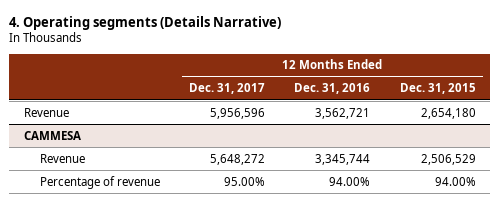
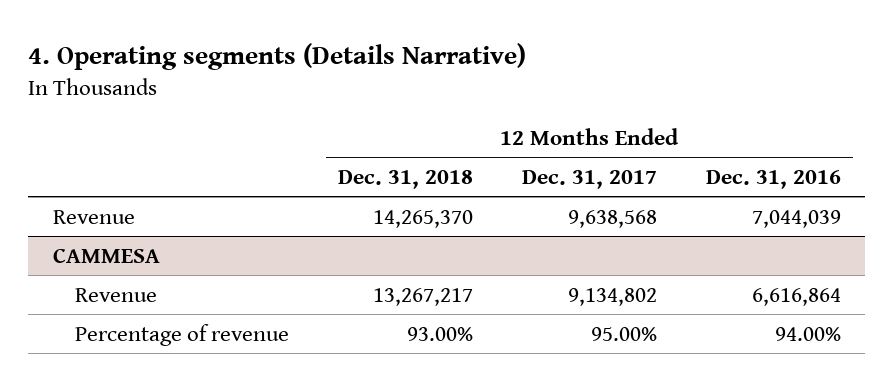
- | 12 Months Ended Dec. 31, 2017 | 12 Months Ended Dec. 31, 2016 | 12 Months Ended Dec. 31, 2015
+ | 12 Months Ended Dec. 31, 2018 | 12 Months Ended Dec. 31, 2017 | 12 Months Ended Dec. 31, 2016
- Revenue | 5,956,596 | 3,562,721 | 2,654,180
+ Revenue | 14,265,370 | 9,638,568 | 7,044,039
@ CAMMESA
- Revenue | 5,648,272 | 3,345,744 | 2,506,529
+ Revenue | 13,267,217 | 9,134,802 | 6,616,864

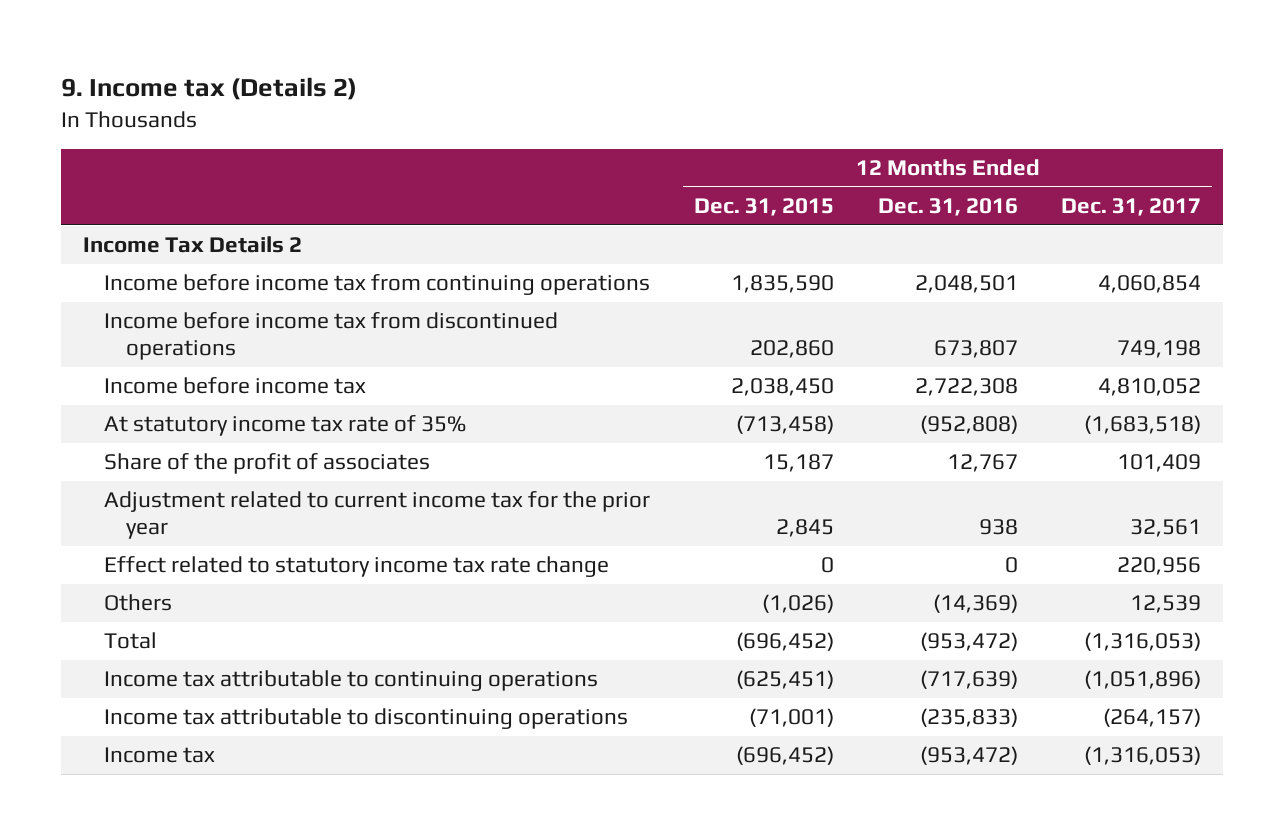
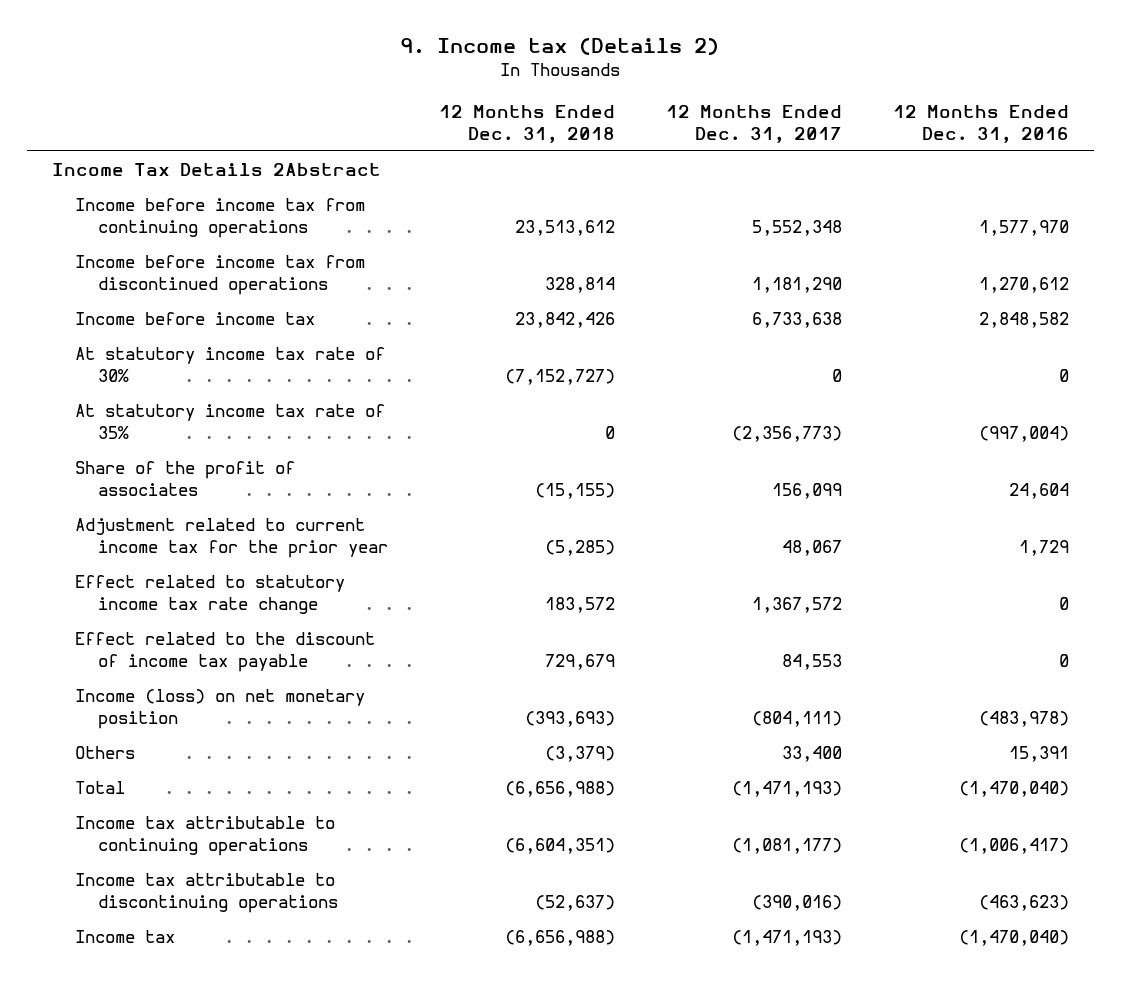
- | 12 Months Ended Dec. 31, 2015 | 12 Months Ended Dec. 31, 2016 | 12 Months Ended Dec. 31, 2017
+ | 12 Months Ended Dec. 31, 2018 | 12 Months Ended Dec. 31, 2017 | 12 Months Ended Dec. 31, 2016
- Income Tax Details 2
- Income before income tax from continuing operations | 1,835,590 | 2,048,501 | 4,060,854
- Income before income tax from discontinued operations | 202,860 | 673,807 | 749,198
- Income before income tax | 2,038,450 | 2,722,308 | 4,810,052
- At statutory income tax rate of 35% | (713,458) | (952,808) | (1,683,518)
- Share of the profit of associates | 15,187 | 12,767 | 101,409
- Adjustment related to current income tax for the prior year | 2,845 | 938 | 32,561
- Effect related to statutory income tax rate change | 0 | 0 | 220,956
- Others | (1,026) | (14,369) | 12,539
- Total | (696,452) | (953,472) | (1,316,053)
- Income tax attributable to continuing operations | (625,451) | (717,639) | (1,051,896)
- Income tax attributable to discontinuing operations | (71,001) | (235,833) | (264,157)
- Income tax | (696,452) | (953,472) | (1,316,053)
+ Income Tax Details 2Abstract
+ Income before income tax from continuing operations | 23,513,612 | 5,552,348 | 1,577,970
+ Income before income tax from discontinued operations | 328,814 | 1,181,290 | 1,270,612
+ Income before income tax | 23,842,426 | 6,733,638 | 2,848,582
+ At statutory income tax rate of 30% | (7,152,727) | 0 | 0
+ At statutory income tax rate of 35% | 0 | (2,356,773) | (997,004)
+ Share of the profit of associates | (15,155) | 156,099 | 24,604
+ Adjustment related to current income tax for the prior year | (5,285) | 48,067 | 1,729
+ Effect related to statutory income tax rate change | 183,572 | 1,367,572 | 0
+ Effect related to the discount of income tax payable | 729,679 | 84,553 | 0
+ Income (loss) on net monetary position | (393,693) | (804,111) | (483,978)
+ Others | (3,379) | 33,400 | 15,391
+ Total | (6,656,988) | (1,471,193) | (1,470,040)
+ Income tax attributable to continuing operations | (6,604,351) | (1,081,177) | (1,006,417)
+ Income tax attributable to discontinuing operations | (52,637) | (390,016) | (463,623)
+ Income tax | (6,656,988) | (1,471,193) | (1,470,040)

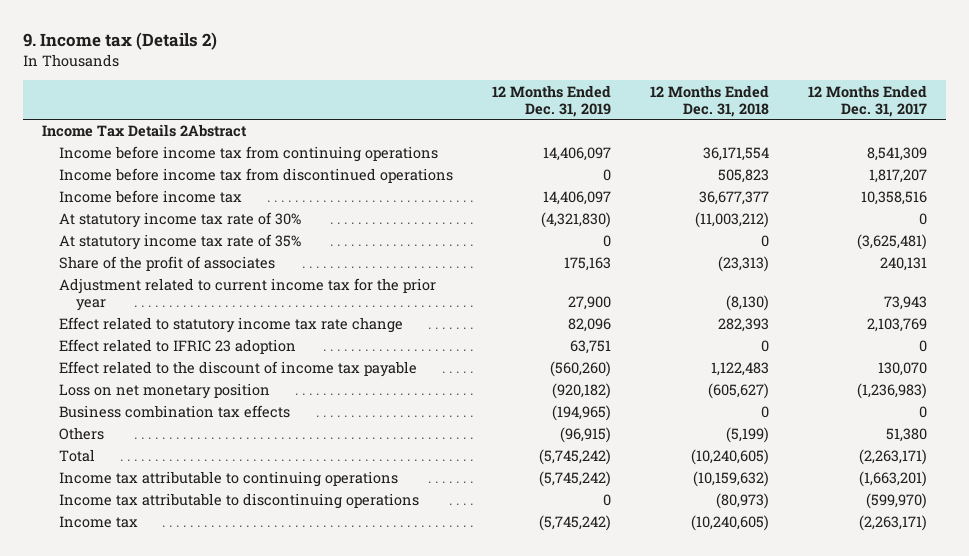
- | 12 Months Ended Dec. 31, 2018 | 12 Months Ended Dec. 31, 2017 | 12 Months Ended Dec. 31, 2016
+ | 12 Months Ended Dec. 31, 2019 | 12 Months Ended Dec. 31, 2018 | 12 Months Ended Dec. 31, 2017
- Income before income tax from continuing operations | 23,513,612 | 5,552,348 | 1,577,970
- Income before income tax from discontinued operations | 328,814 | 1,181,290 | 1,270,612
- Income before income tax | 23,842,426 | 6,733,638 | 2,848,582
- At statutory income tax rate of 30% | (7,152,727) | 0 | 0
- At statutory income tax rate of 35% | 0 | (2,356,773) | (997,004)
- Share of the profit of associates | (15,155) | 156,099 | 24,604
- Adjustment related to current income tax for the prior year | (5,285) | 48,067 | 1,729
- Effect related to statutory income tax rate change | 183,572 | 1,367,572 | 0
- Effect related to the discount of income tax payable | 729,679 | 84,553 | 0
- Income (loss) on net monetary position | (393,693) | (804,111) | (483,978)
- Others | (3,379) | 33,400 | 15,391
- Total | (6,656,988) | (1,471,193) | (1,470,040)
- Income tax attributable to continuing operations | (6,604,351) | (1,081,177) | (1,006,417)
- Income tax attributable to discontinuing operations | (52,637) | (390,016) | (463,623)
- Income tax | (6,656,988) | (1,471,193) | (1,470,040)
+ Income before income tax from continuing operations | 14,406,097 | 36,171,554 | 8,541,309
+ Income before income tax from discontinued operations | 0 | 505,823 | 1,817,207
+ Income before income tax | 14,406,097 | 36,677,377 | 10,358,516
+ At statutory income tax rate of 30% | (4,321,830) | (11,003,212) | 0
+ At statutory income tax rate of 35% | 0 | 0 | (3,625,481)
+ Share of the profit of associates | 175,163 | (23,313) | 240,131
+ Adjustment related to current income tax for the prior year | 27,900 | (8,130) | 73,943
+ Effect related to statutory income tax rate change | 82,096 | 282,393 | 2,103,769
+ Effect related to IFRIC 23 adoption | 63,751 | 0 | 0
+ Effect related to the discount of income tax payable | (560,260) | 1,122,483 | 130,070
+ Loss on net monetary position | (920,182) | (605,627) | (1,236,983)
+ Business combination tax effects | (194,965) | 0 | 0
+ Others | (96,915) | (5,199) | 51,380
+ Total | (5,745,242) | (10,240,605) | (2,263,171)
+ Income tax attributable to continuing operations | (5,745,242) | (10,159,632) | (1,663,201)
+ Income tax attributable to discontinuing operations | 0 | (80,973) | (599,970)
+ Income tax | (5,745,242) | (10,240,605) | (2,263,171)

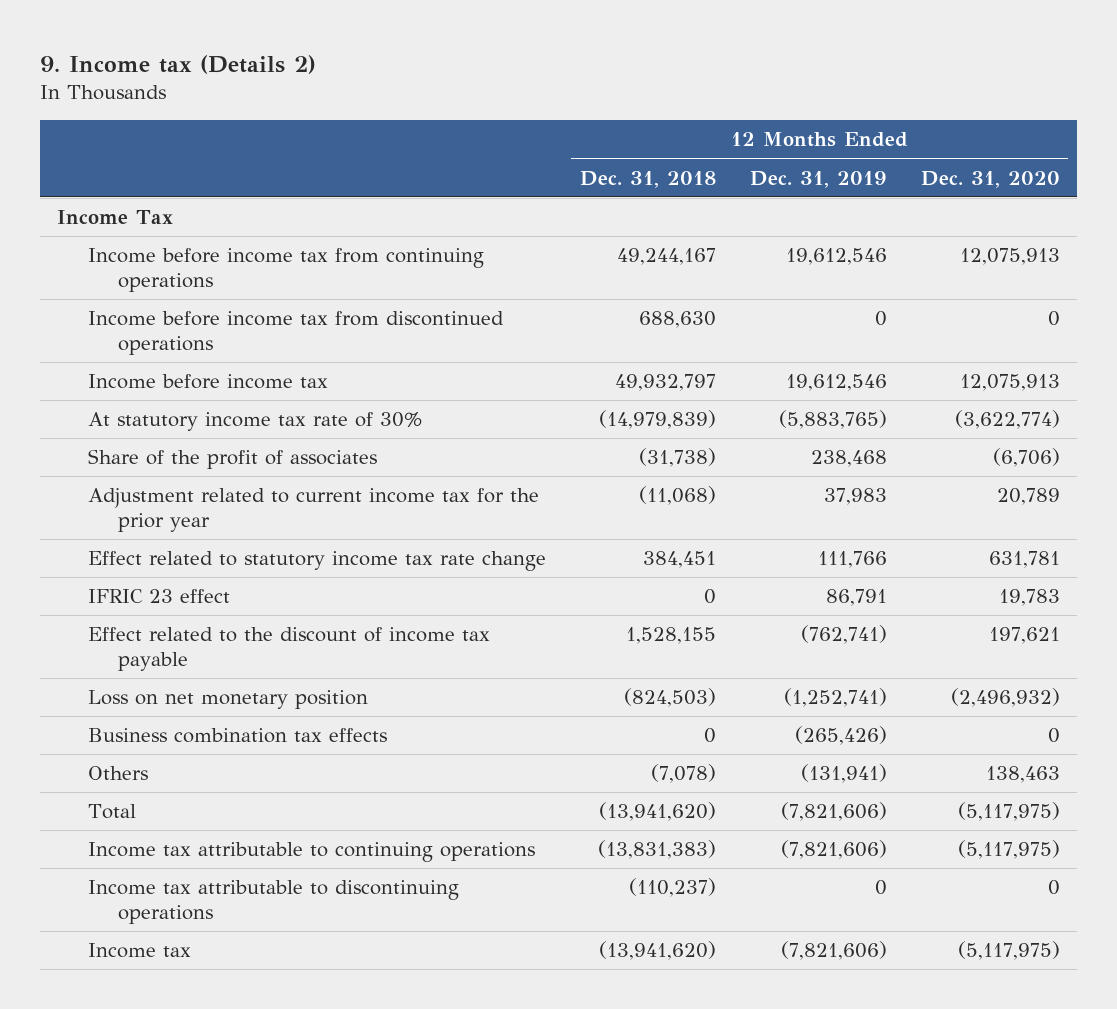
- | 12 Months Ended Dec. 31, 2019 | 12 Months Ended Dec. 31, 2018 | 12 Months Ended Dec. 31, 2017
+ | 12 Months Ended Dec. 31, 2018 | 12 Months Ended Dec. 31, 2019 | 12 Months Ended Dec. 31, 2020
- Income Tax Details 2Abstract
- Income before income tax from continuing operations | 14,406,097 | 36,171,554 | 8,541,309
- Income before income tax from discontinued operations | 0 | 505,823 | 1,817,207
- Income before income tax | 14,406,097 | 36,677,377 | 10,358,516
- At statutory income tax rate of 30% | (4,321,830) | (11,003,212) | 0
- At statutory income tax rate of 35% | 0 | 0 | (3,625,481)
- Share of the profit of associates | 175,163 | (23,313) | 240,131
- Adjustment related to current income tax for the prior year | 27,900 | (8,130) | 73,943
- Effect related to statutory income tax rate change | 82,096 | 282,393 | 2,103,769
- Effect related to IFRIC 23 adoption | 63,751 | 0 | 0
- Effect related to the discount of income tax payable | (560,260) | 1,122,483 | 130,070
- Loss on net monetary position | (920,182) | (605,627) | (1,236,983)
- Business combination tax effects | (194,965) | 0 | 0
- Others | (96,915) | (5,199) | 51,380
- Total | (5,745,242) | (10,240,605) | (2,263,171)
- Income tax attributable to continuing operations | (5,745,242) | (10,159,632) | (1,663,201)
- Income tax attributable to discontinuing operations | 0 | (80,973) | (599,970)
- Income tax | (5,745,242) | (10,240,605) | (2,263,171)
+ Income Tax
+ Income before income tax from continuing operations | 49,244,167 | 19,612,546 | 12,075,913
+ Income before income tax from discontinued operations | 688,630 | 0 | 0
+ Income before income tax | 49,932,797 | 19,612,546 | 12,075,913
+ At statutory income tax rate of 30% | (14,979,839) | (5,883,765) | (3,622,774)
+ Share of the profit of associates | (31,738) | 238,468 | (6,706)
+ Adjustment related to current income tax for the prior year | (11,068) | 37,983 | 20,789
+ Effect related to statutory income tax rate change | 384,451 | 111,766 | 631,781
+ IFRIC 23 effect | 0 | 86,791 | 19,783
+ Effect related to the discount of income tax payable | 1,528,155 | (762,741) | 197,621
+ Loss on net monetary position | (824,503) | (1,252,741) | (2,496,932)
+ Business combination tax effects | 0 | (265,426) | 0
+ Others | (7,078) | (131,941) | 138,463
+ Total | (13,941,620) | (7,821,606) | (5,117,975)
+ Income tax attributable to continuing operations | (13,831,383) | (7,821,606) | (5,117,975)
+ Income tax attributable to discontinuing operations | (110,237) | 0 | 0
+ Income tax | (13,941,620) | (7,821,606) | (5,117,975)

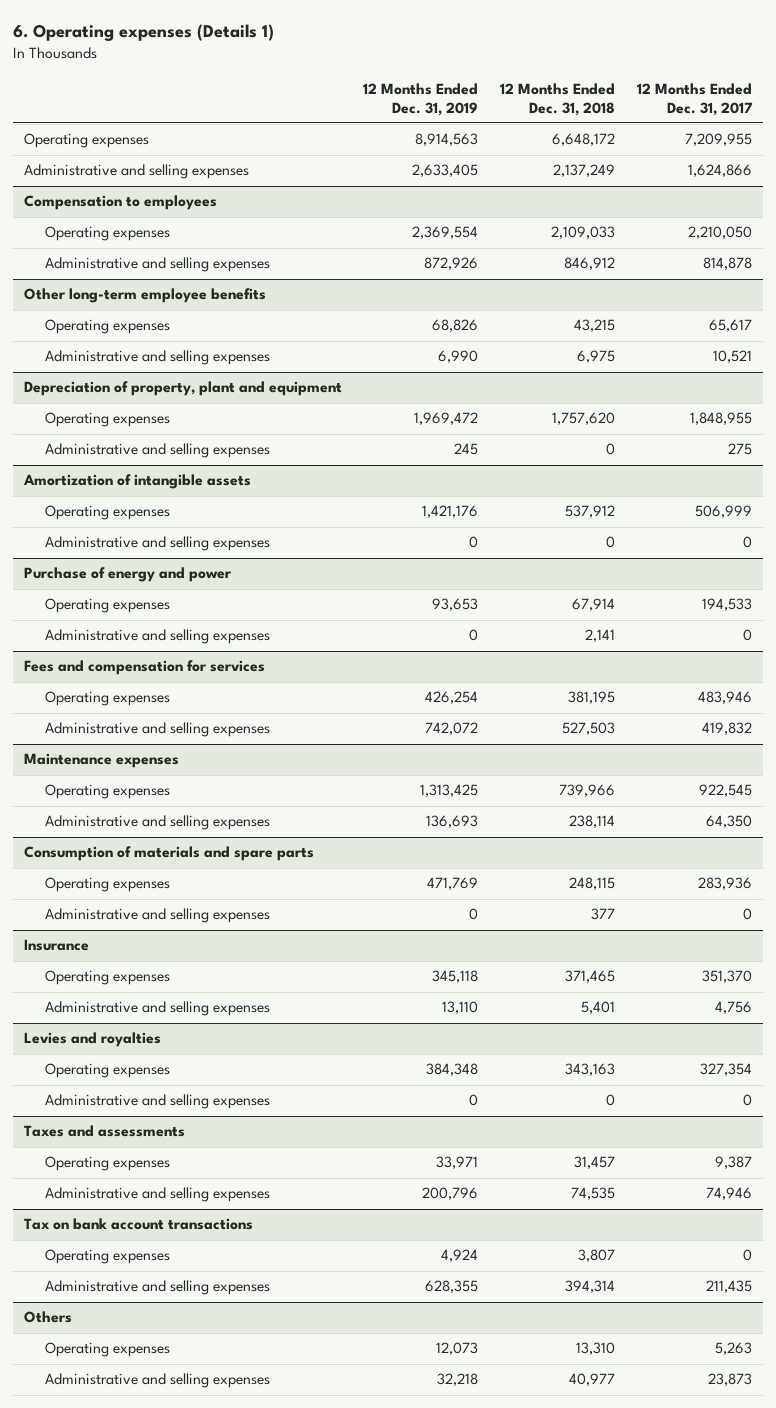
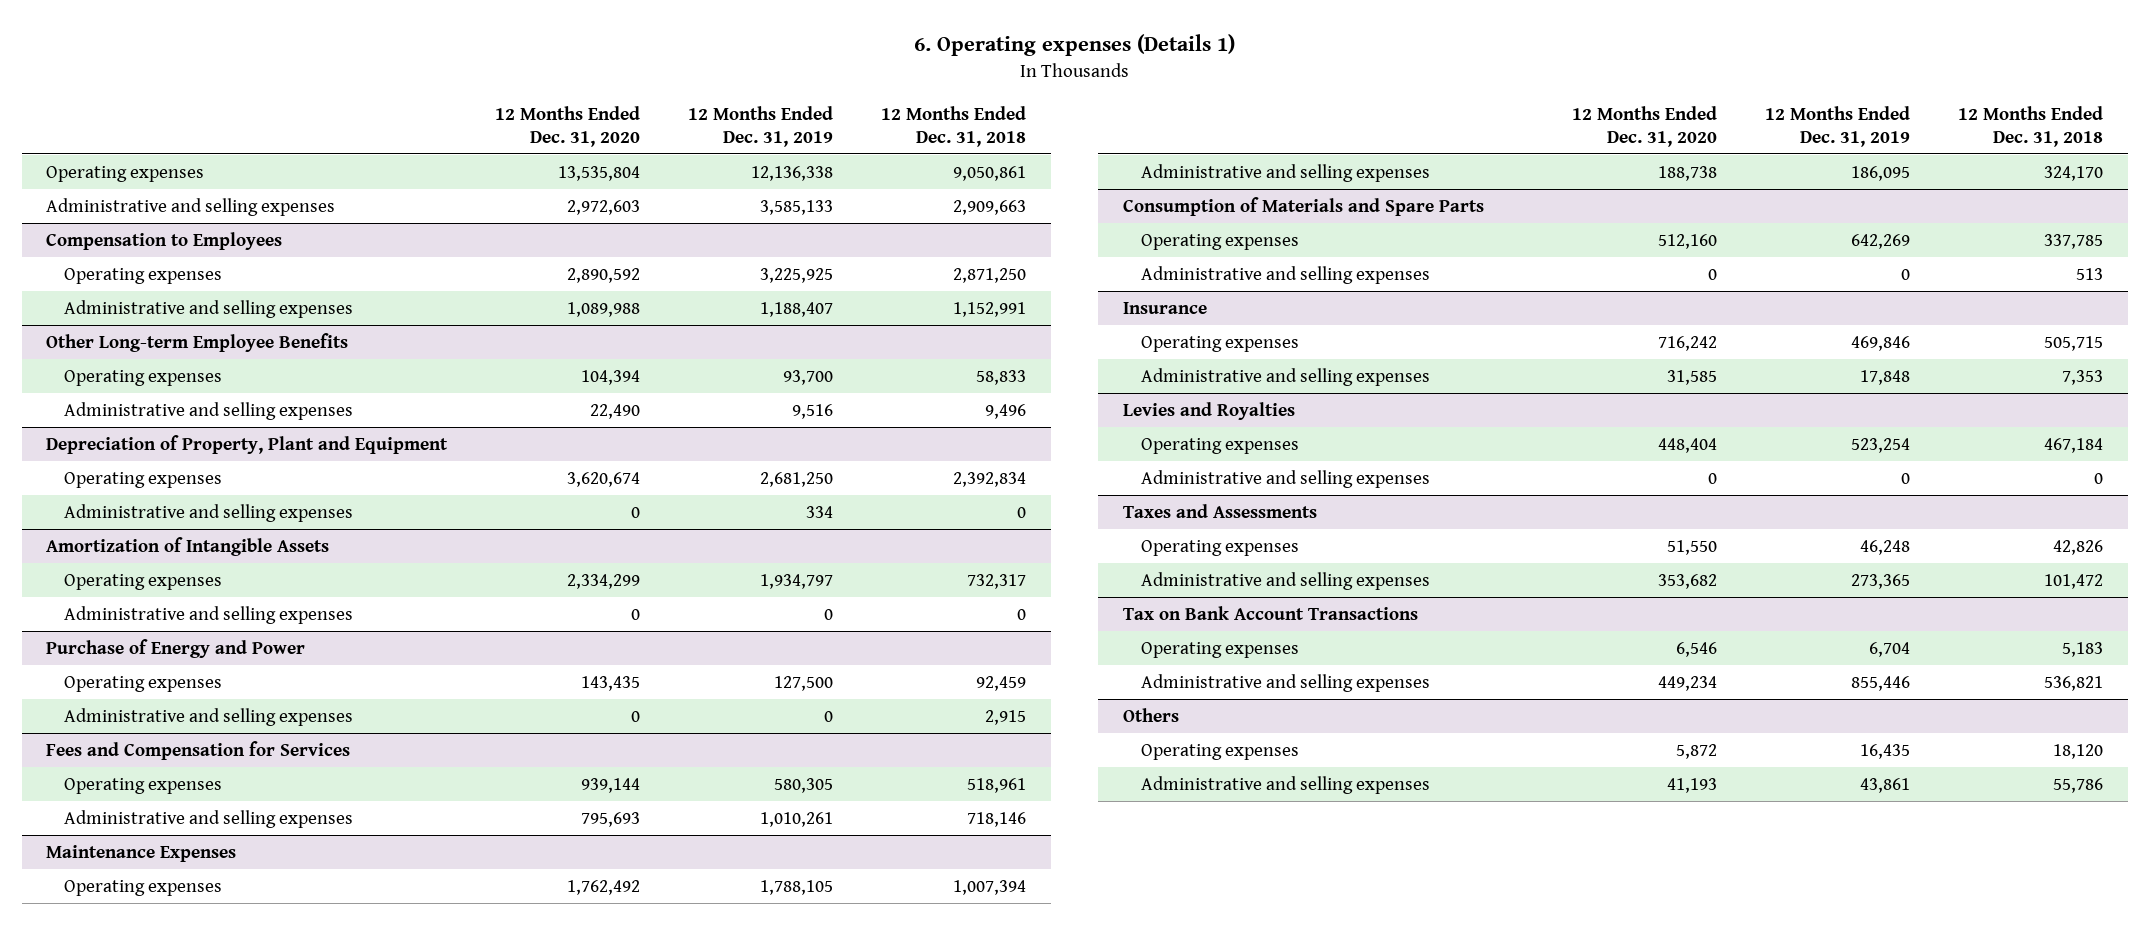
- | 12 Months Ended Dec. 31, 2019 | 12 Months Ended Dec. 31, 2018 | 12 Months Ended Dec. 31, 2017
+ | 12 Months Ended Dec. 31, 2020 | 12 Months Ended Dec. 31, 2019 | 12 Months Ended Dec. 31, 2018
- Operating expenses | 8,914,563 | 6,648,172 | 7,209,955
- Administrative and selling expenses | 2,633,405 | 2,137,249 | 1,624,866
- Compensation to employees
- Operating expenses | 2,369,554 | 2,109,033 | 2,210,050
- Administrative and selling expenses | 872,926 | 846,912 | 814,878
- Other long-term employee benefits
- Operating expenses | 68,826 | 43,215 | 65,617
- Administrative and selling expenses | 6,990 | 6,975 | 10,521
- Depreciation of property, plant and equipment
- Operating expenses | 1,969,472 | 1,757,620 | 1,848,955
- Administrative and selling expenses | 245 | 0 | 275
- Amortization of intangible assets
- Operating expenses | 1,421,176 | 537,912 | 506,999
+ Operating expenses | 13,535,804 | 12,136,338 | 9,050,861
+ Administrative and selling expenses | 2,972,603 | 3,585,133 | 2,909,663
+ Compensation to Employees
+ Operating expenses | 2,890,592 | 3,225,925 | 2,871,250
+ Administrative and selling expenses | 1,089,988 | 1,188,407 | 1,152,991
+ Other Long-term Employee Benefits
+ Operating expenses | 104,394 | 93,700 | 58,833
+ Administrative and selling expenses | 22,490 | 9,516 | 9,496
+ Depreciation of Property, Plant and Equipment
+ Operating expenses | 3,620,674 | 2,681,250 | 2,392,834
+ Administrative and selling expenses | 0 | 334 | 0
+ Amortization of Intangible Assets
+ Operating expenses | 2,334,299 | 1,934,797 | 732,317
- Purchase of energy and power
- Operating expenses | 93,653 | 67,914 | 194,533
- Administrative and selling expenses | 0 | 2,141 | 0
- Fees and compensation for services
- Operating expenses | 426,254 | 381,195 | 483,946
- Administrative and selling expenses | 742,072 | 527,503 | 419,832
- Maintenance expenses
- Operating expenses | 1,313,425 | 739,966 | 922,545
- Administrative and selling expenses | 136,693 | 238,114 | 64,350
- Consumption of materials and spare parts
- Operating expenses | 471,769 | 248,115 | 283,936
- Administrative and selling expenses | 0 | 377 | 0
+ Purchase of Energy and Power
+ Operating expenses | 143,435 | 127,500 | 92,459
+ Administrative and selling expenses | 0 | 0 | 2,915
+ Fees and Compensation for Services
+ Operating expenses | 939,144 | 580,305 | 518,961
+ Administrative and selling expenses | 795,693 | 1,010,261 | 718,146
+ Maintenance Expenses
+ Operating expenses | 1,762,492 | 1,788,105 | 1,007,394
+ Administrative and selling expenses | 188,738 | 186,095 | 324,170
+ Consumption of Materials and Spare Parts
+ Operating expenses | 512,160 | 642,269 | 337,785
+ Administrative and selling expenses | 0 | 0 | 513
@ Insurance
- Operating expenses | 345,118 | 371,465 | 351,370
- Administrative and selling expenses | 13,110 | 5,401 | 4,756
- Levies and royalties
- Operating expenses | 384,348 | 343,163 | 327,354
@ Insurance
+ Operating expenses | 716,242 | 469,846 | 505,715
+ Administrative and selling expenses | 31,585 | 17,848 | 7,353
+ Levies and Royalties
+ Operating expenses | 448,404 | 523,254 | 467,184
- Taxes and assessments
- Operating expenses | 33,971 | 31,457 | 9,387
- Administrative and selling expenses | 200,796 | 74,535 | 74,946
- Tax on bank account transactions
- Operating expenses | 4,924 | 3,807 | 0
- Administrative and selling expenses | 628,355 | 394,314 | 211,435
+ Taxes and Assessments
+ Operating expenses | 51,550 | 46,248 | 42,826
+ Administrative and selling expenses | 353,682 | 273,365 | 101,472
+ Tax on Bank Account Transactions
+ Operating expenses | 6,546 | 6,704 | 5,183
+ Administrative and selling expenses | 449,234 | 855,446 | 536,821
@ Others
- Operating expenses | 12,073 | 13,310 | 5,263
- Administrative and selling expenses | 32,218 | 40,977 | 23,873
+ Operating expenses | 5,872 | 16,435 | 18,120
+ Administrative and selling expenses | 41,193 | 43,861 | 55,786

